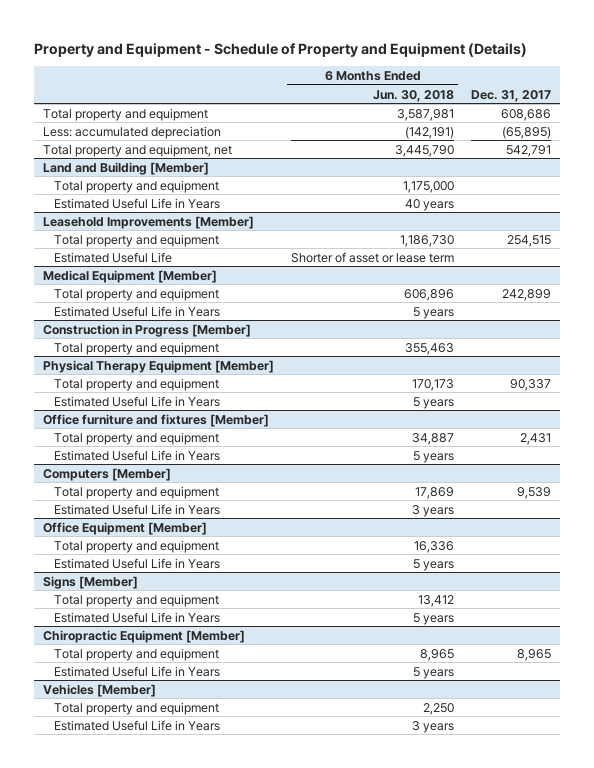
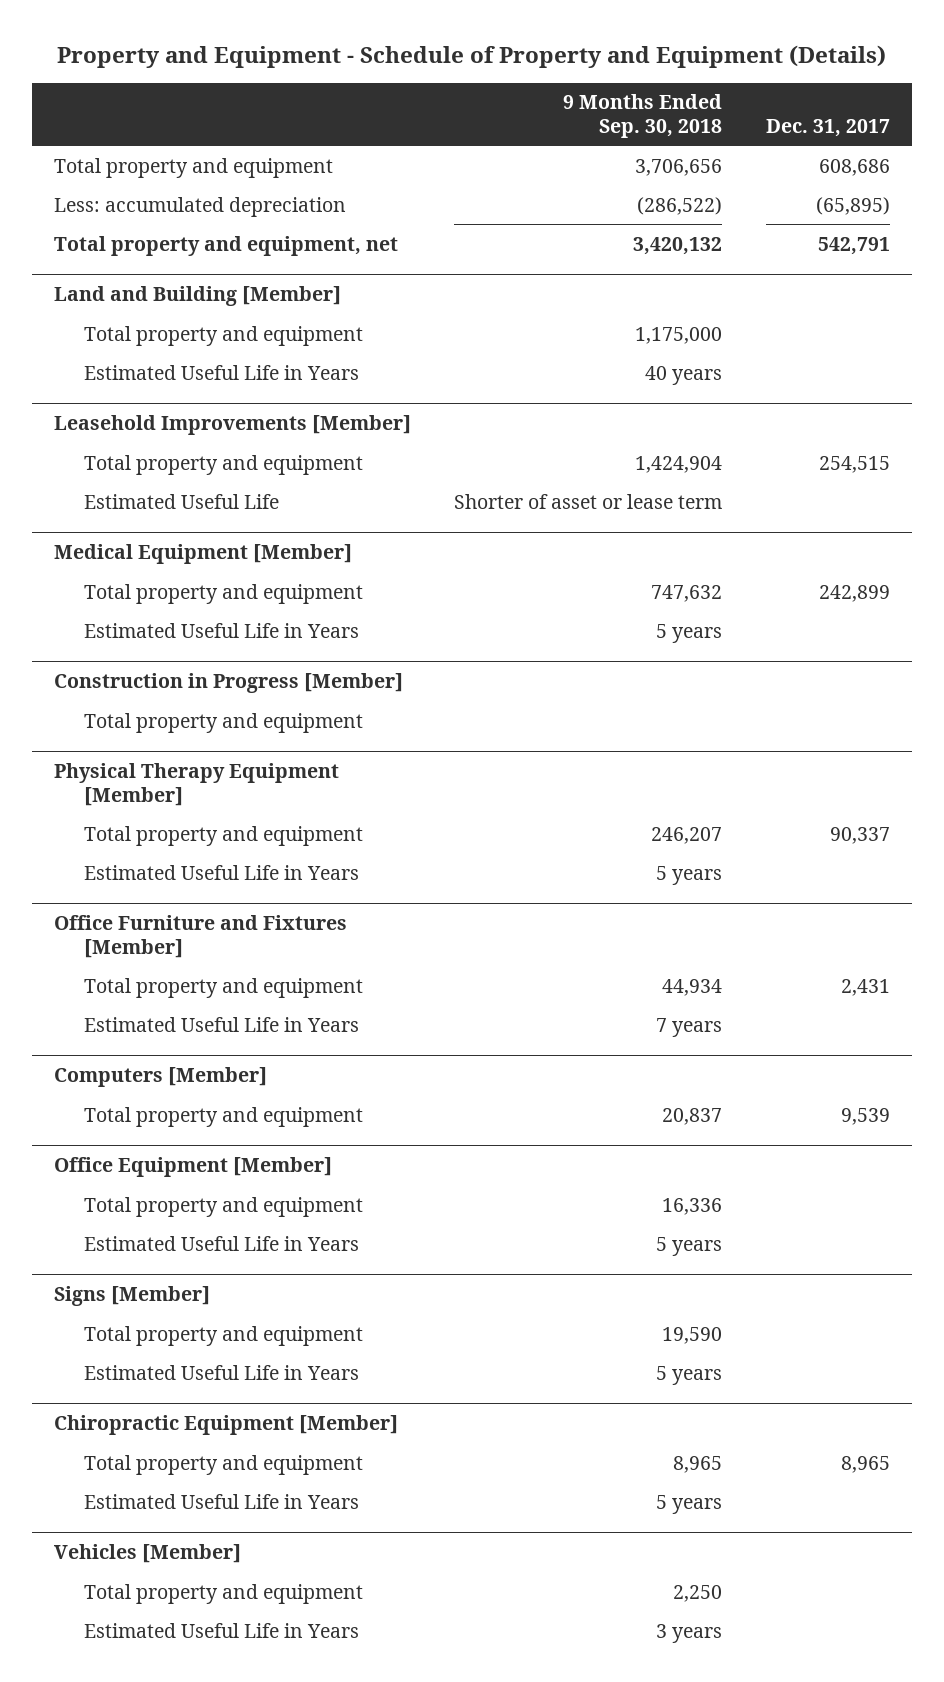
- | 6 Months Ended Jun. 30, 2018 | Dec. 31, 2017
+ | 9 Months Ended Sep. 30, 2018 | Dec. 31, 2017
- Office furniture and fixtures [Member]
+ Office Furniture and Fixtures [Member]
@ Computers [Member]
- Estimated Useful Life in Years | 3 years |

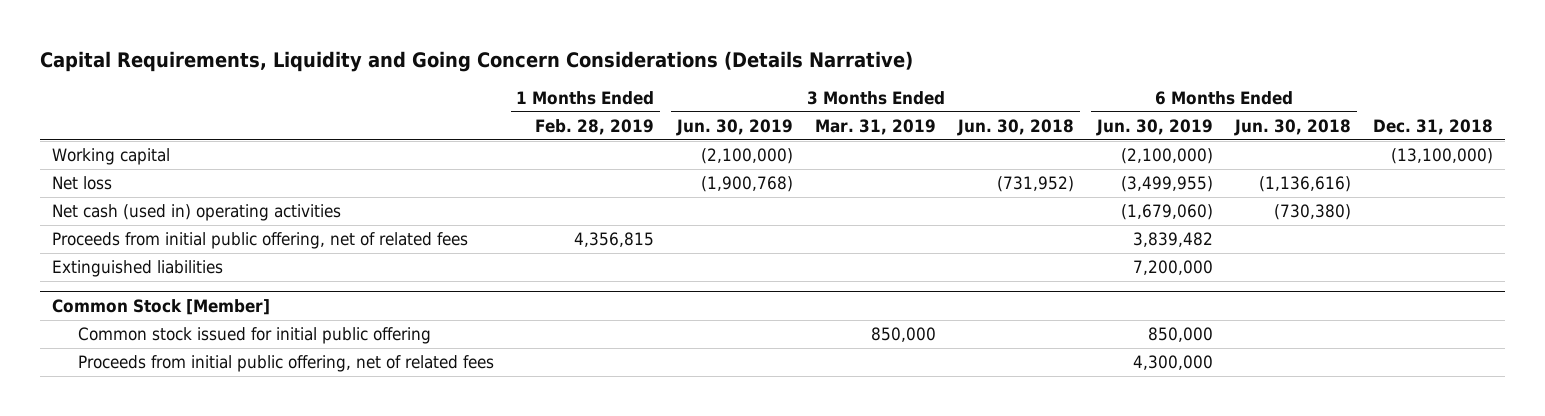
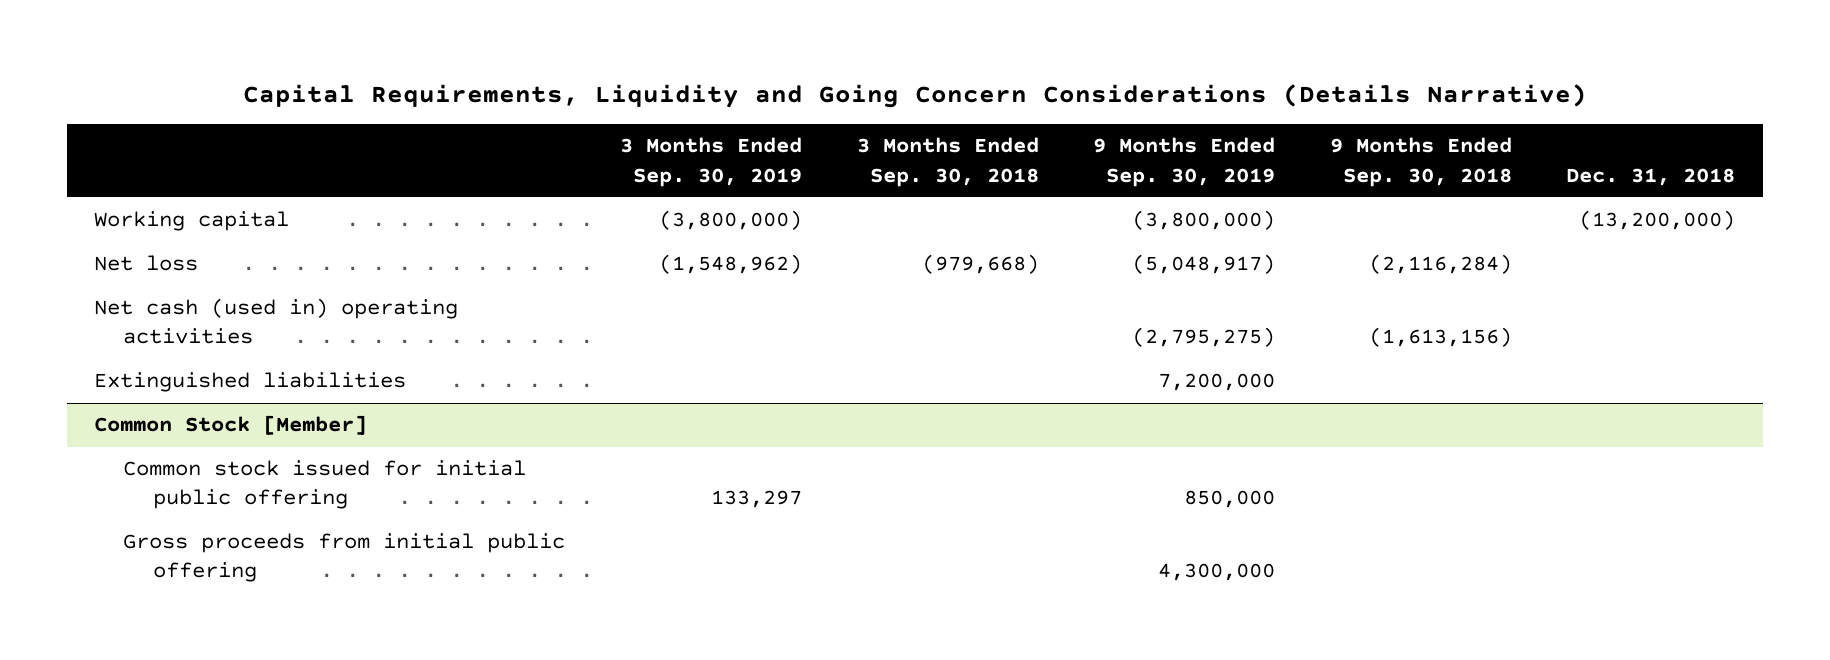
- | 1 Months Ended Feb. 28, 2019 | 3 Months Ended Jun. 30, 2019 | 3 Months Ended Mar. 31, 2019 | 3 Months Ended Jun. 30, 2018 | 6 Months Ended Jun. 30, 2019 | 6 Months Ended Jun. 30, 2018 | Dec. 31, 2018
+ | 3 Months Ended Sep. 30, 2019 | 3 Months Ended Sep. 30, 2018 | 9 Months Ended Sep. 30, 2019 | 9 Months Ended Sep. 30, 2018 | Dec. 31, 2018
- Working capital | | (2,100,000) | | | (2,100,000) | | (13,100,000)
+ Working capital | (3,800,000) | | (3,800,000) | | (13,200,000)
- Proceeds from initial public offering, net of related fees | 4,356,815 | | | | 3,839,482 | |
@ Common Stock [Member]
- Proceeds from initial public offering, net of related fees | | | | | 4,300,000 | |
+ Gross proceeds from initial public offering | | | 4,300,000 | |

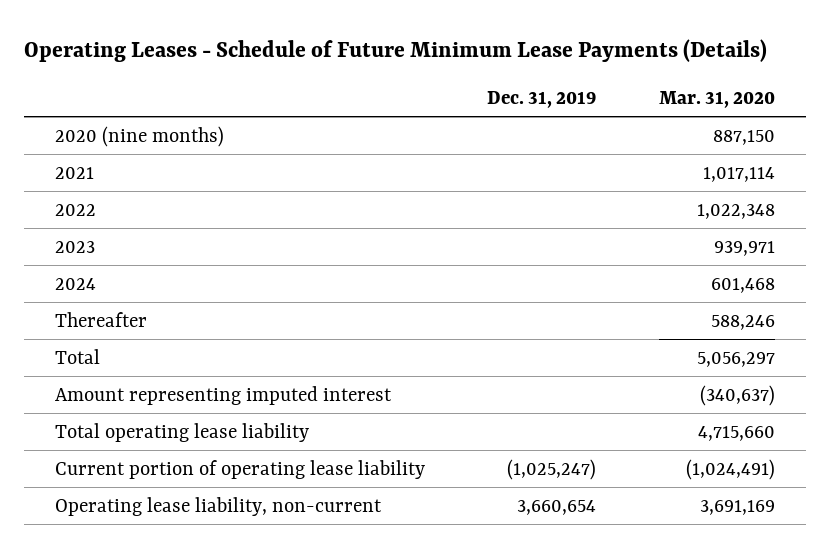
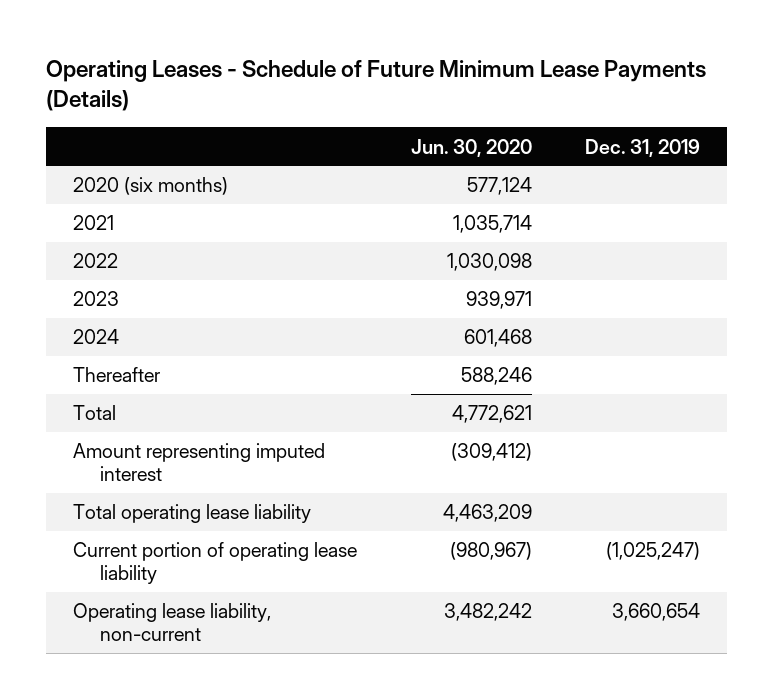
- | Dec. 31, 2019 | Mar. 31, 2020
+ | Jun. 30, 2020 | Dec. 31, 2019
- 2020 (nine months) | | 887,150
+ 2020 (six months) | 577,124 |

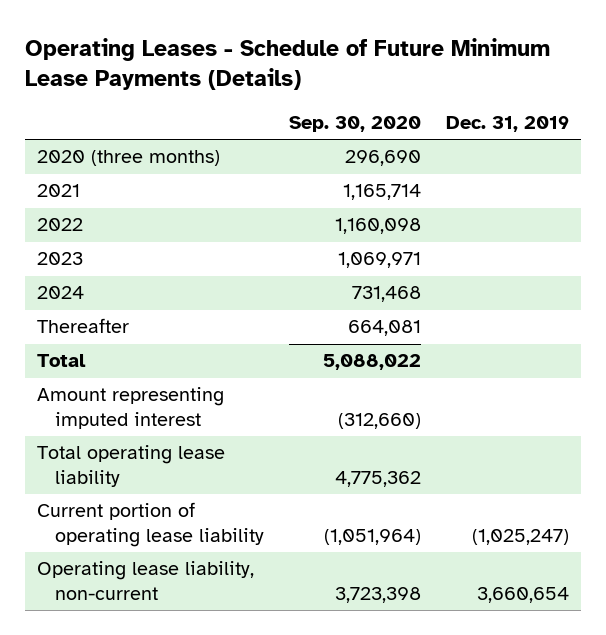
- | Jun. 30, 2020 | Dec. 31, 2019
+ | Sep. 30, 2020 | Dec. 31, 2019
- 2020 (six months) | 577,124 |
+ 2020 (three months) | 296,690 |

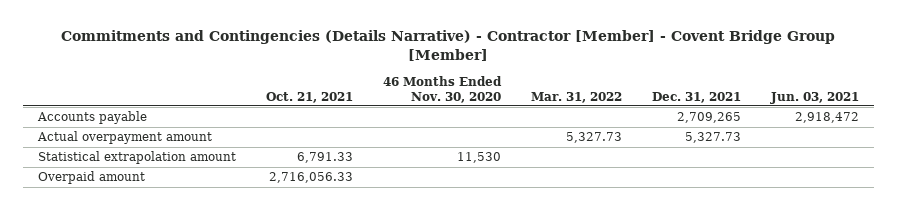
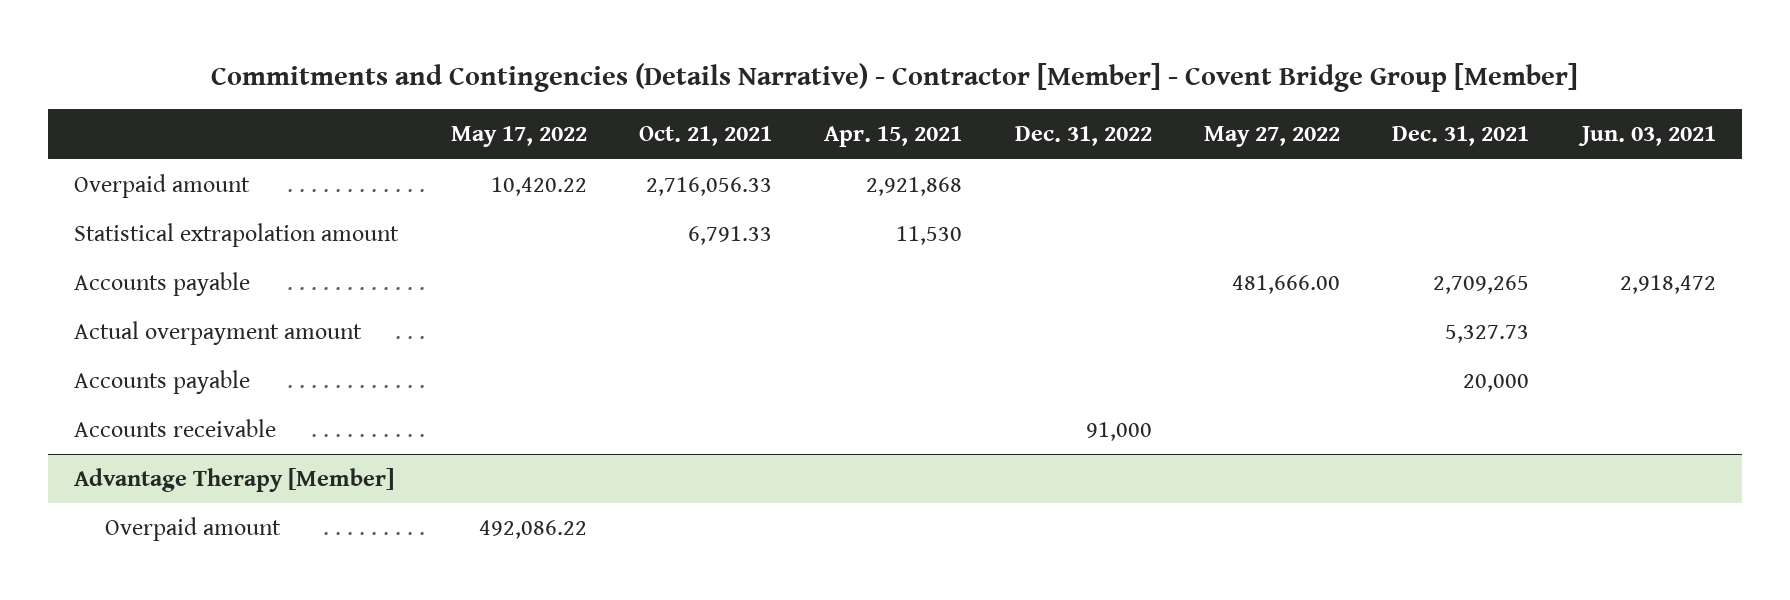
- | Oct. 21, 2021 | 46 Months Ended Nov. 30, 2020 | Mar. 31, 2022 | Dec. 31, 2021 | Jun. 03, 2021
+ | May 17, 2022 | Oct. 21, 2021 | Apr. 15, 2021 | Dec. 31, 2022 | May 27, 2022 | Dec. 31, 2021 | Jun. 03, 2021
moved up: Overpaid amount | 10,420.22 | 2,716,056.33 | 2,921,868 | | | |
moved up: Statistical extrapolation amount | | 6,791.33 | 11,530 | | | |
+ Accounts payable | | | | | | 20,000 |
+ Accounts receivable | | | | 91,000 | | |
+ Advantage Therapy [Member]
+ Overpaid amount | 492,086.22 | | | | | |

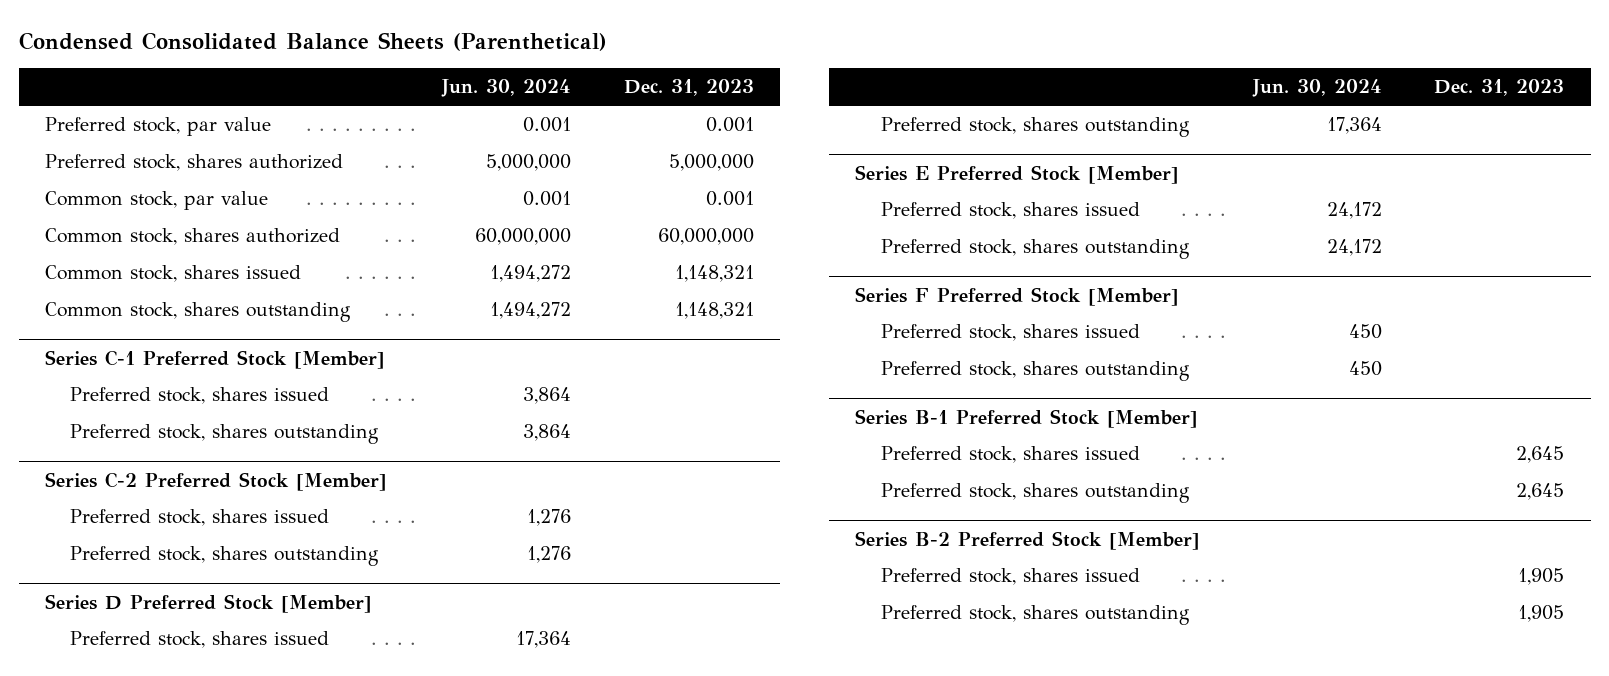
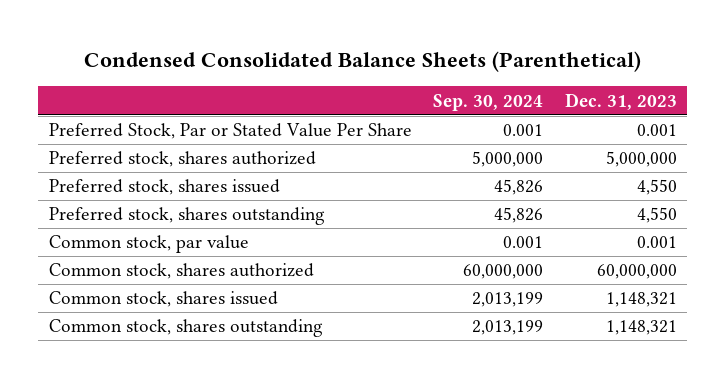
- | Jun. 30, 2024 | Dec. 31, 2023
+ | Sep. 30, 2024 | Dec. 31, 2023
- Preferred stock, par value | 0.001 | 0.001
+ Preferred Stock, Par or Stated Value Per Share | 0.001 | 0.001
+ Preferred stock, shares issued | 45,826 | 4,550
+ Preferred stock, shares outstanding | 45,826 | 4,550
- Series C-1 Preferred Stock [Member]
- Preferred stock, shares issued | 3,864 |
- Preferred stock, shares outstanding | 3,864 |
- Series C-2 Preferred Stock [Member]
- Preferred stock, shares issued | 1,276 |
- Preferred stock, shares outstanding | 1,276 |
- Series D Preferred Stock [Member]
- Preferred stock, shares issued | 17,364 |
- Preferred stock, shares outstanding | 17,364 |
- Series E Preferred Stock [Member]
- Preferred stock, shares issued | 24,172 |
- Preferred stock, shares outstanding | 24,172 |
- Series F Preferred Stock [Member]
- Preferred stock, shares issued | 450 |
- Preferred stock, shares outstanding | 450 |
- Series B-1 Preferred Stock [Member]
- Preferred stock, shares issued | | 2,645
- Preferred stock, shares outstanding | | 2,645
- Series B-2 Preferred Stock [Member]
- Preferred stock, shares issued | | 1,905
- Preferred stock, shares outstanding | | 1,905

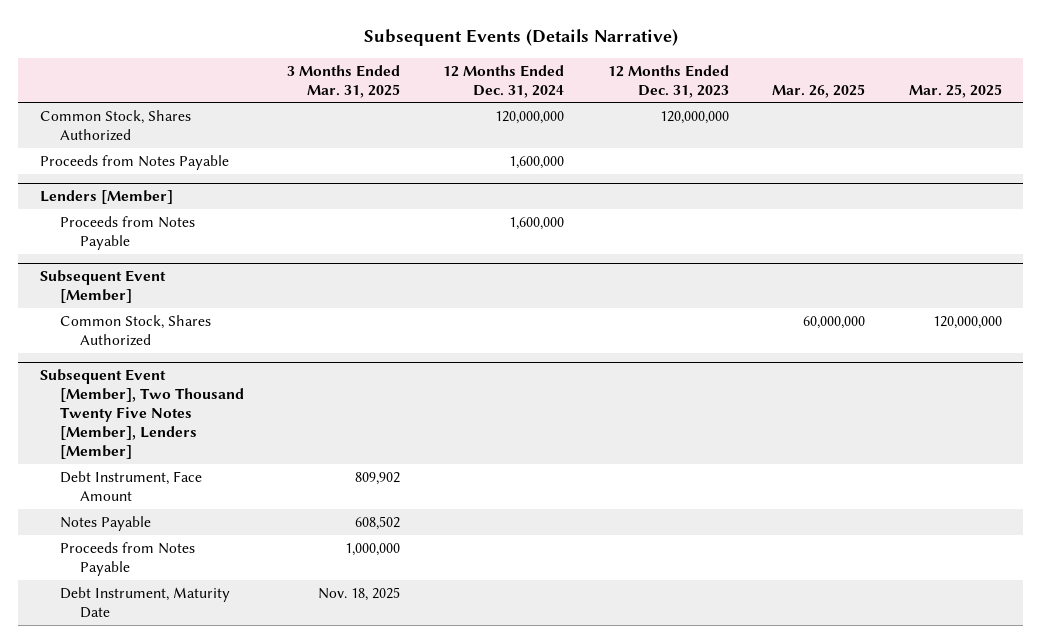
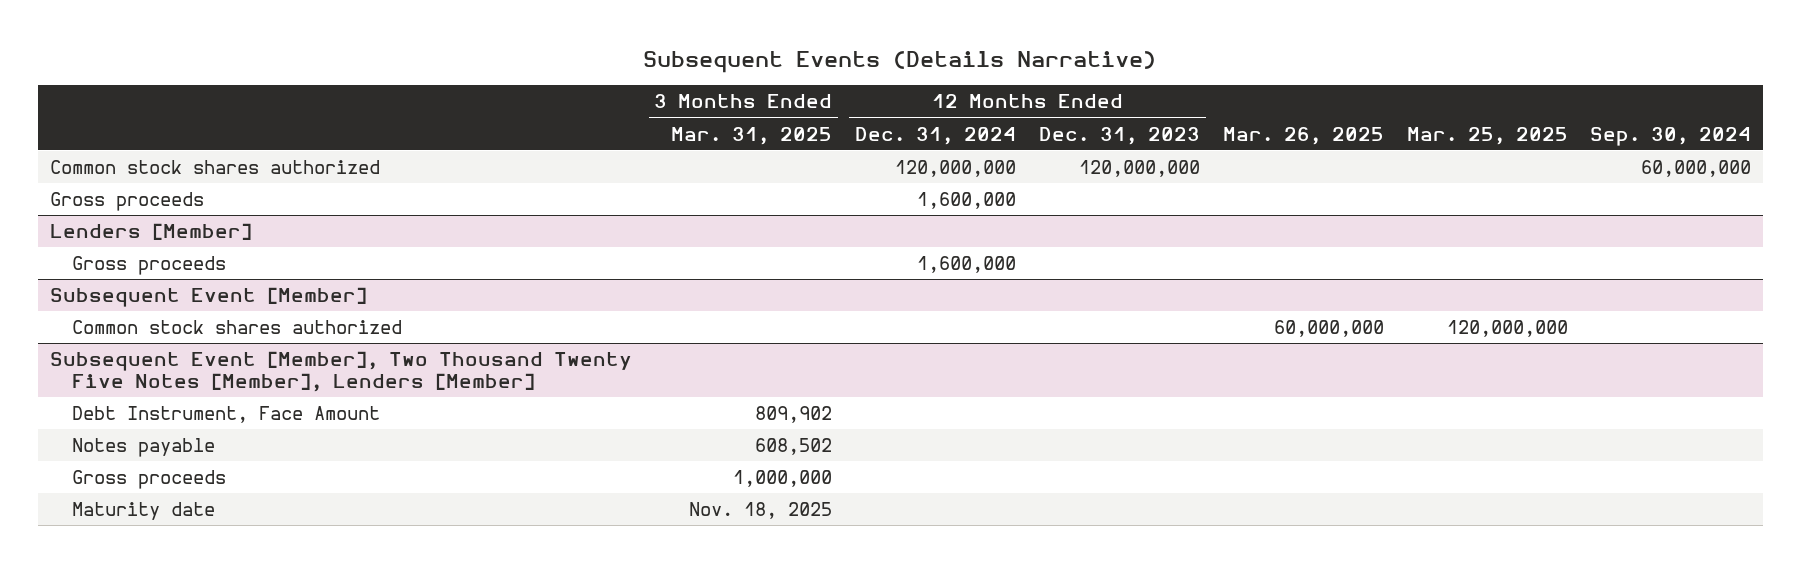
- | 3 Months Ended Mar. 31, 2025 | 12 Months Ended Dec. 31, 2024 | 12 Months Ended Dec. 31, 2023 | Mar. 26, 2025 | Mar. 25, 2025
+ | 3 Months Ended Mar. 31, 2025 | 12 Months Ended Dec. 31, 2024 | 12 Months Ended Dec. 31, 2023 | Mar. 26, 2025 | Mar. 25, 2025 | Sep. 30, 2024
- Common Stock, Shares Authorized | | 120,000,000 | 120,000,000 | |
- Proceeds from Notes Payable | | 1,600,000 | | |
+ Common stock shares authorized | | 120,000,000 | 120,000,000 | | | 60,000,000
+ Gross proceeds | | 1,600,000 | | | |
@ Lenders [Member]
- Proceeds from Notes Payable | | 1,600,000 | | |
+ Gross proceeds | | 1,600,000 | | | |
@ Subsequent Event [Member]
- Common Stock, Shares Authorized | | | | 60,000,000 | 120,000,000
+ Common stock shares authorized | | | | 60,000,000 | 120,000,000 |
@ Subsequent Event [Member], Two Thousand Twenty Five Notes [Member], Lenders [Member]
- Notes Payable | 608,502 | | | |
- Proceeds from Notes Payable | 1,000,000 | | | |
- Debt Instrument, Maturity Date | Nov. 18, 2025 | | | |
+ Notes payable | 608,502 | | | | |
+ Gross proceeds | 1,000,000 | | | | |
+ Maturity date | Nov. 18, 2025 | | | | |

